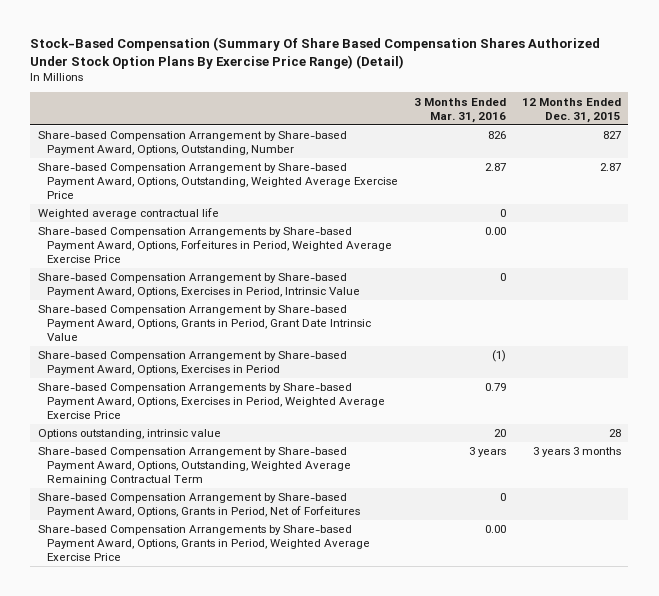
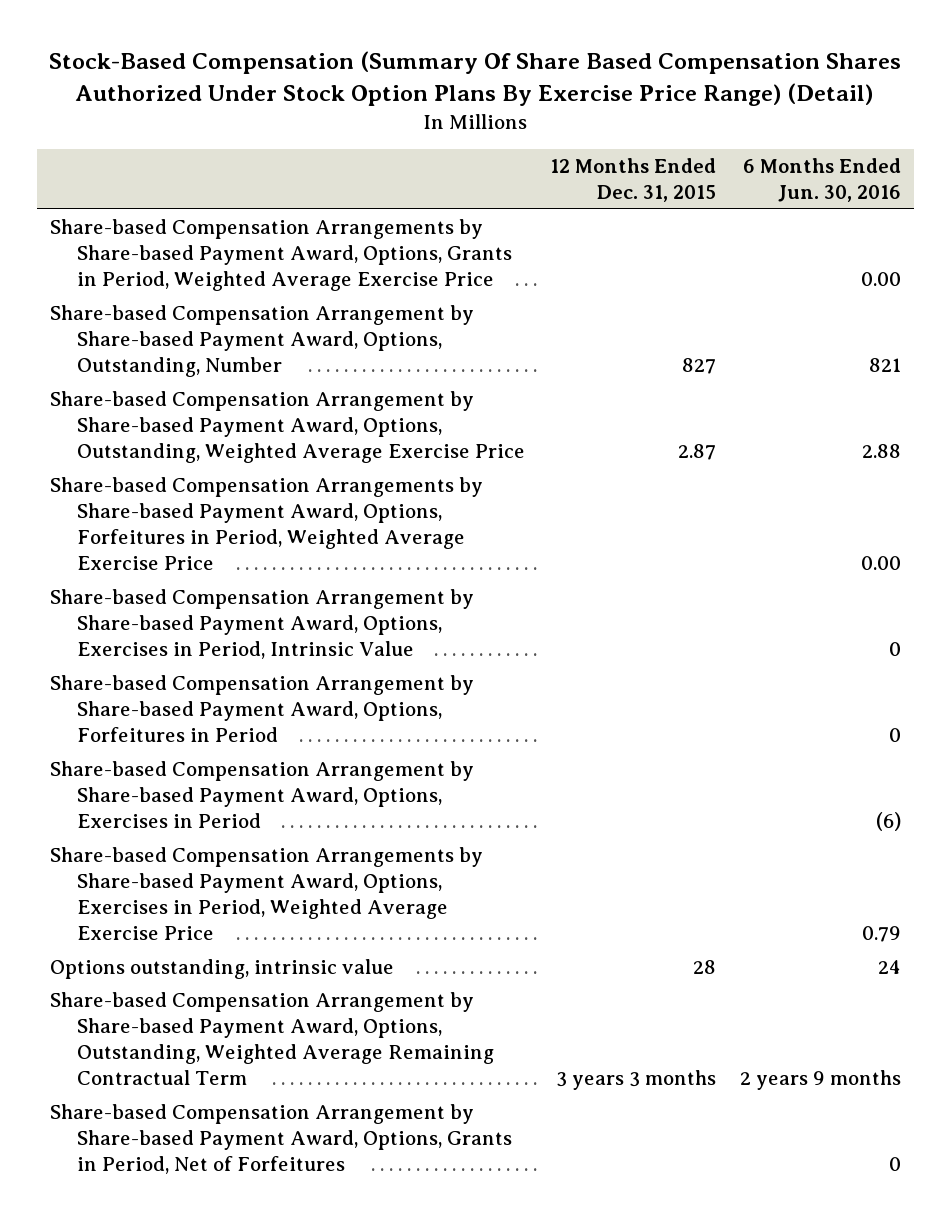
- | 3 Months Ended Mar. 31, 2016 | 12 Months Ended Dec. 31, 2015
+ | 12 Months Ended Dec. 31, 2015 | 6 Months Ended Jun. 30, 2016
moved up: Share-based Compensation Arrangements by Share-based Payment Award, Options, Grants in Period, Weighted Average Exercise Price | | 0.00
- Weighted average contractual life | 0 |
- Share-based Compensation Arrangement by Share-based Payment Award, Options, Grants in Period, Grant Date Intrinsic Value
+ Share-based Compensation Arrangement by Share-based Payment Award, Options, Forfeitures in Period | | 0

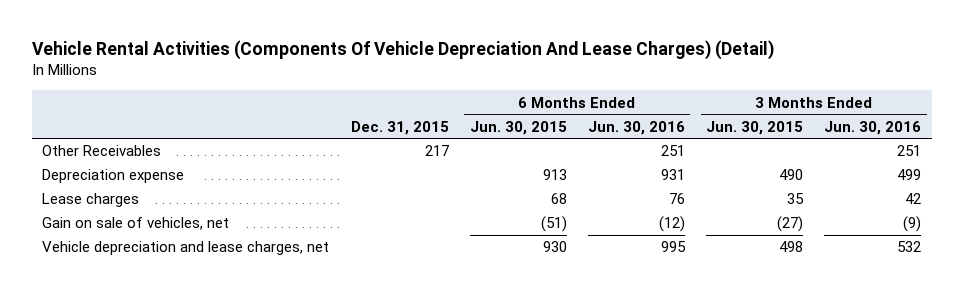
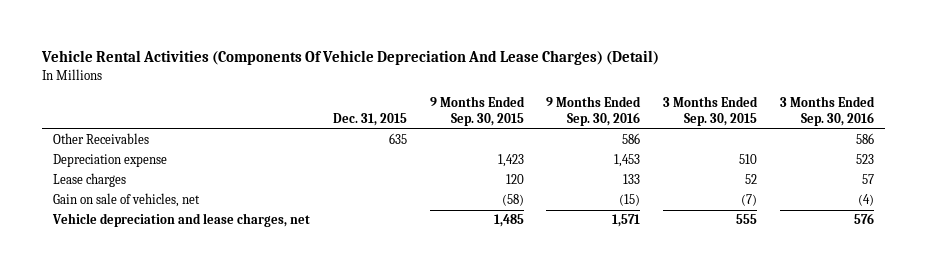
- | Dec. 31, 2015 | 6 Months Ended Jun. 30, 2015 | 6 Months Ended Jun. 30, 2016 | 3 Months Ended Jun. 30, 2015 | 3 Months Ended Jun. 30, 2016
+ | Dec. 31, 2015 | 9 Months Ended Sep. 30, 2015 | 9 Months Ended Sep. 30, 2016 | 3 Months Ended Sep. 30, 2015 | 3 Months Ended Sep. 30, 2016
- Other Receivables | 217 | | 251 | | 251
+ Other Receivables | 635 | | 586 | | 586

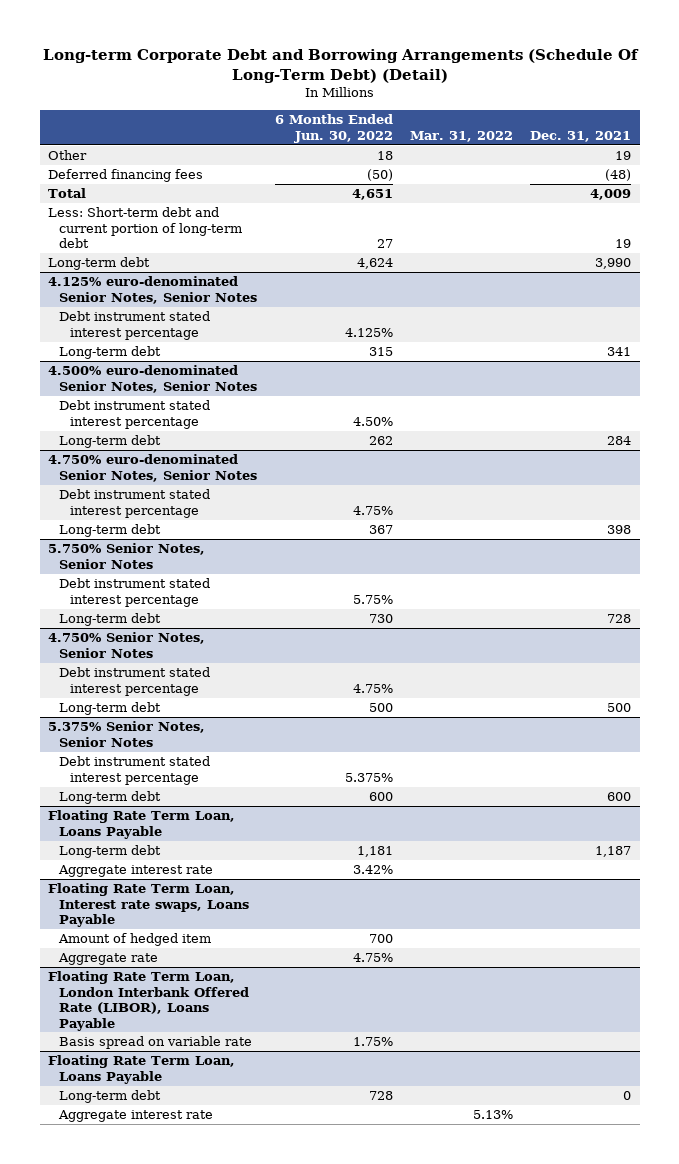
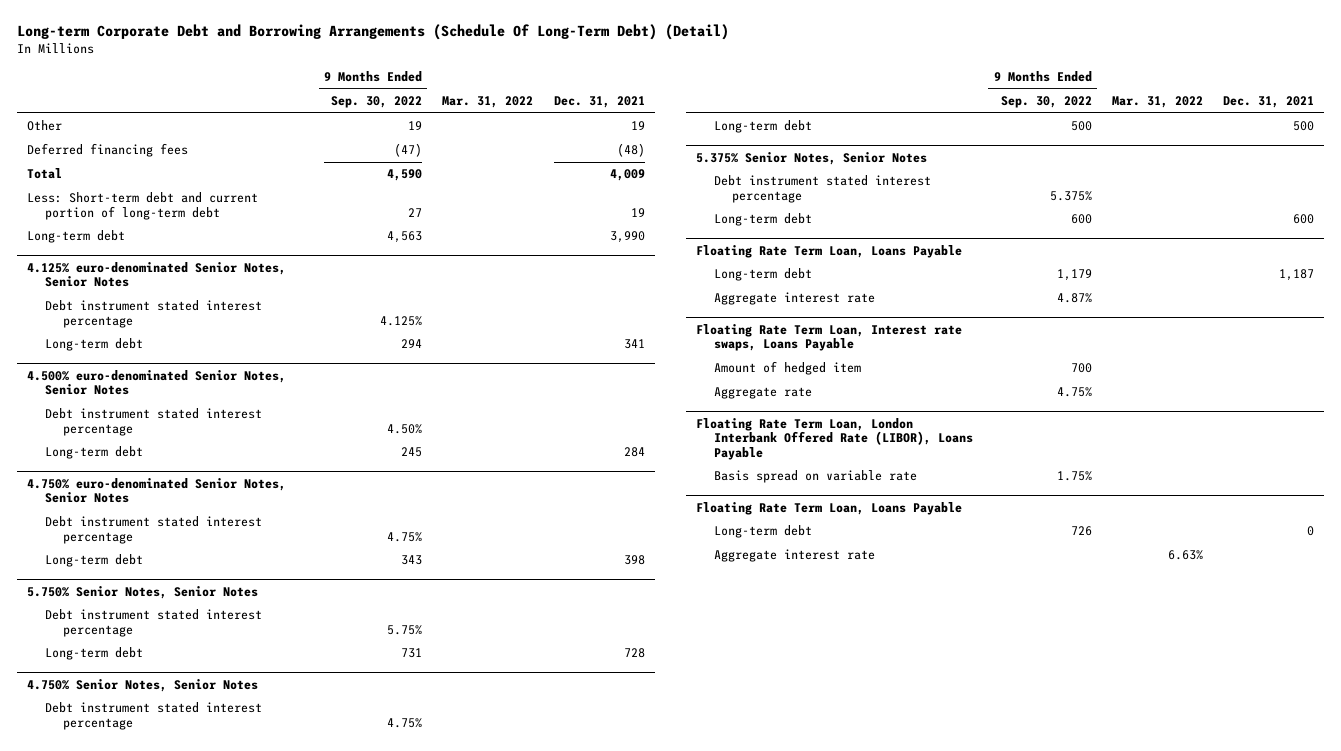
- | 6 Months Ended Jun. 30, 2022 | Mar. 31, 2022 | Dec. 31, 2021
+ | 9 Months Ended Sep. 30, 2022 | Mar. 31, 2022 | Dec. 31, 2021
@ Floating Rate Term Loan, Loans Payable
- Aggregate interest rate | | 5.13% |
+ Aggregate interest rate | | 6.63% |

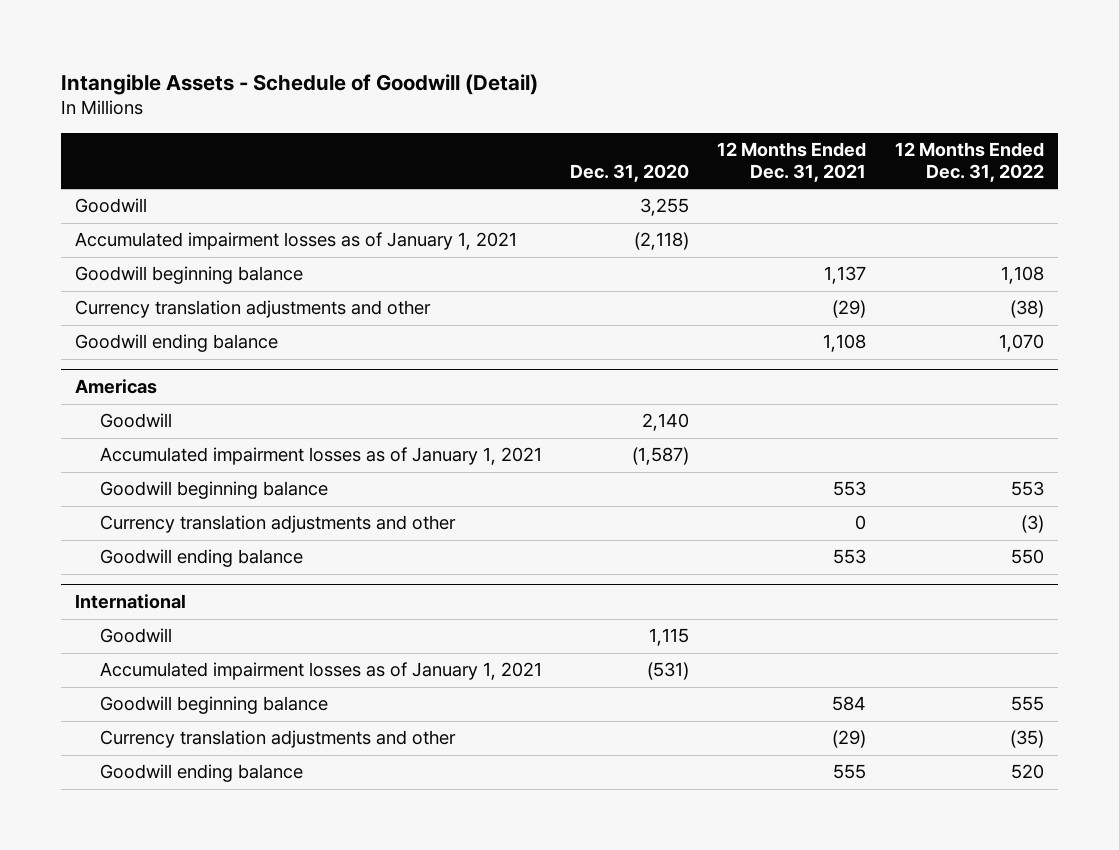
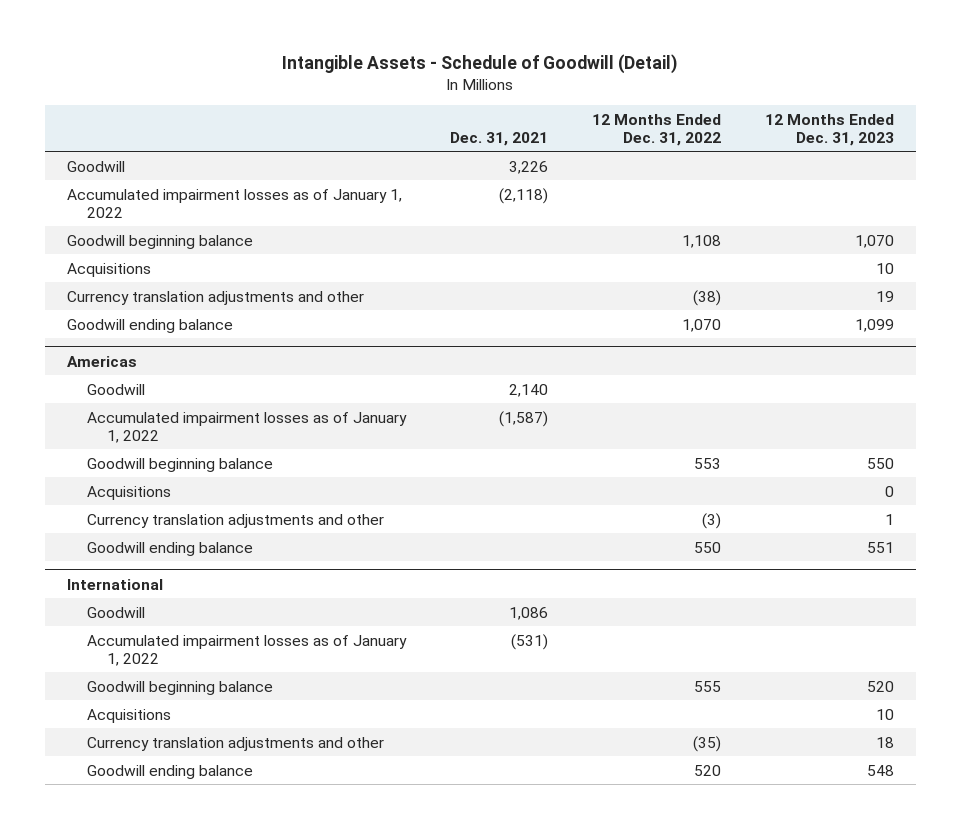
- | Dec. 31, 2020 | 12 Months Ended Dec. 31, 2021 | 12 Months Ended Dec. 31, 2022
+ | Dec. 31, 2021 | 12 Months Ended Dec. 31, 2022 | 12 Months Ended Dec. 31, 2023
- Accumulated impairment losses as of January 1, 2021 | (2,118) | |
+ Accumulated impairment losses as of January 1, 2022 | (2,118) | |
+ Acquisitions | | | 10
@ Americas
- Accumulated impairment losses as of January 1, 2021 | (1,587) | |
+ Accumulated impairment losses as of January 1, 2022 | (1,587) | |
+ Acquisitions | | | 0
@ International
- Accumulated impairment losses as of January 1, 2021 | (531) | |
+ Accumulated impairment losses as of January 1, 2022 | (531) | |
+ Acquisitions | | | 10

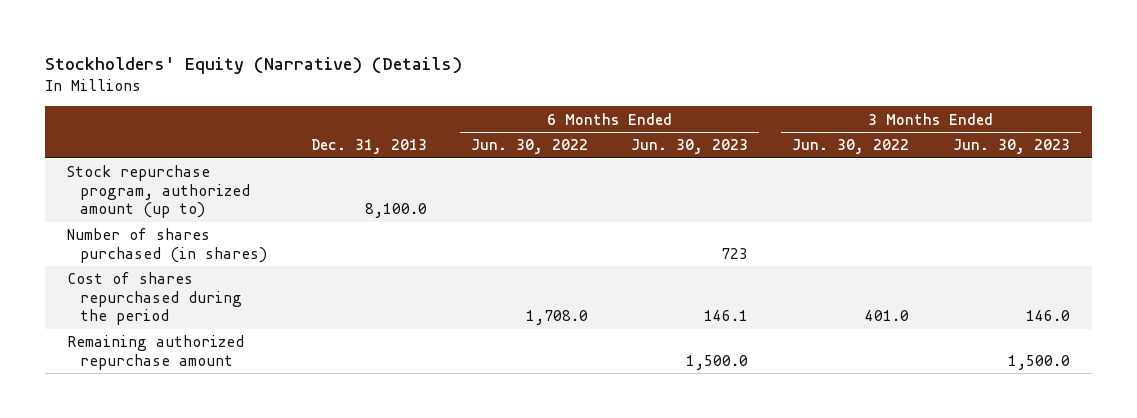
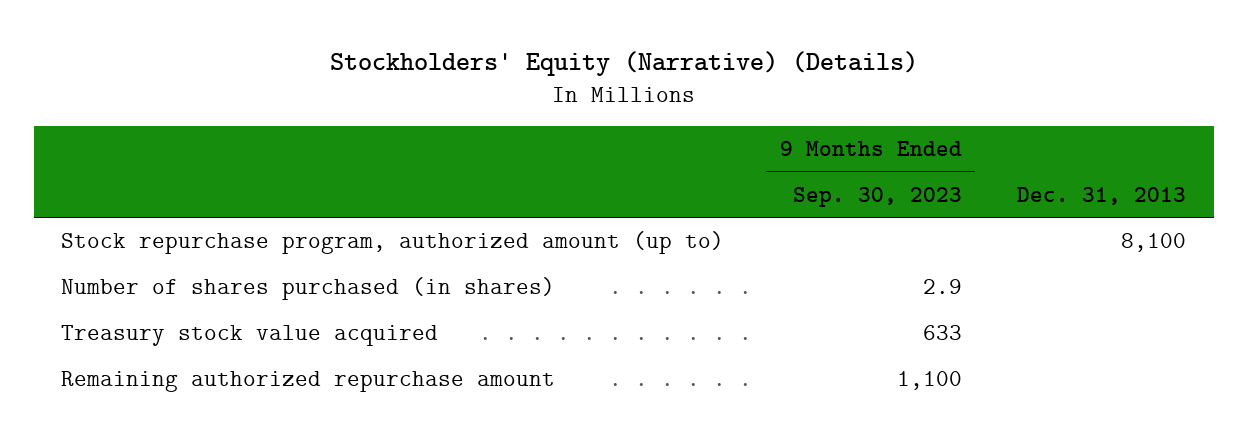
- | Dec. 31, 2013 | 6 Months Ended Jun. 30, 2022 | 6 Months Ended Jun. 30, 2023 | 3 Months Ended Jun. 30, 2022 | 3 Months Ended Jun. 30, 2023
+ | 9 Months Ended Sep. 30, 2023 | Dec. 31, 2013
- Stock repurchase program, authorized amount (up to) | 8,100.0 | | | |
+ Stock repurchase program, authorized amount (up to) | | 8,100
- Cost of shares repurchased during the period | | 1,708.0 | 146.1 | 401.0 | 146.0
+ Treasury stock value acquired | 633 |

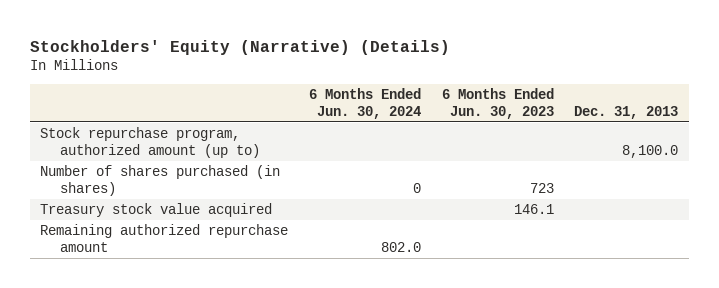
- | 9 Months Ended Sep. 30, 2023 | Dec. 31, 2013
+ | 6 Months Ended Jun. 30, 2024 | 6 Months Ended Jun. 30, 2023 | Dec. 31, 2013
- Stock repurchase program, authorized amount (up to) | | 8,100
+ Stock repurchase program, authorized amount (up to) | | | 8,100.0

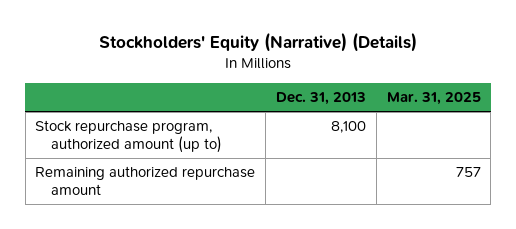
- | 6 Months Ended Jun. 30, 2024 | 6 Months Ended Jun. 30, 2023 | Dec. 31, 2013
+ | Dec. 31, 2013 | Mar. 31, 2025
- Stock repurchase program, authorized amount (up to) | | | 8,100.0
- Number of shares purchased (in shares) | 0 | 723 |
- Treasury stock value acquired | | 146.1 |
+ Stock repurchase program, authorized amount (up to) | 8,100 |

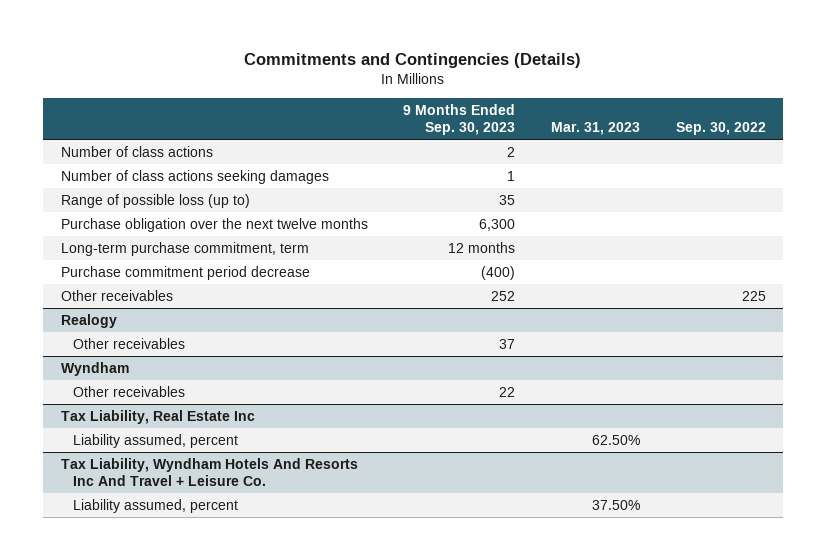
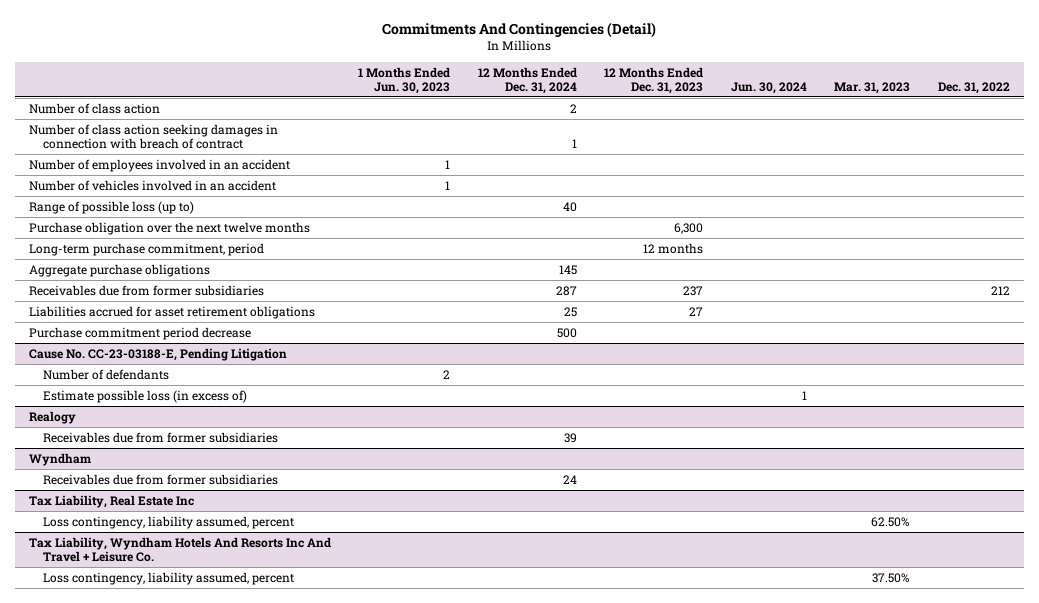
- Commitments and Contingencies (Details)
+ Commitments And Contingencies (Detail)
- | 9 Months Ended Sep. 30, 2023 | Mar. 31, 2023 | Sep. 30, 2022
+ | 1 Months Ended Jun. 30, 2023 | 12 Months Ended Dec. 31, 2024 | 12 Months Ended Dec. 31, 2023 | Jun. 30, 2024 | Mar. 31, 2023 | Dec. 31, 2022
- Number of class actions | 2 | |
- Number of class actions seeking damages | 1 | |
+ Number of class action | | 2 | | | |
+ Number of class action seeking damages in connection with breach of contract | | 1 | | | |
+ Number of employees involved in an accident | 1 | | | | |
+ Number of vehicles involved in an accident | 1 | | | | |
- Long-term purchase commitment, term | 12 months | |
+ Long-term purchase commitment, period | | | 12 months | | |
+ Aggregate purchase obligations | | 145 | | | |
+ Receivables due from former subsidiaries | | 287 | 237 | | | 212
+ Liabilities accrued for asset retirement obligations | | 25 | 27 | | |
- Other receivables | 252 | | 225
+ Cause No. CC-23-03188-E, Pending Litigation
+ Number of defendants | 2 | | | | |
+ Estimate possible loss (in excess of) | | | | 1 | |
@ Realogy
- Other receivables | 37 | |
+ Receivables due from former subsidiaries | | 39 | | | |
@ Wyndham
- Other receivables | 22 | |
+ Receivables due from former subsidiaries | | 24 | | | |
@ Tax Liability, Real Estate Inc
- Liability assumed, percent | | 62.50% |
+ Loss contingency, liability assumed, percent | | | | | 62.50% |
@ Tax Liability, Wyndham Hotels And Resorts Inc And Travel + Leisure Co.
- Liability assumed, percent | | 37.50% |
+ Loss contingency, liability assumed, percent | | | | | 37.50% |

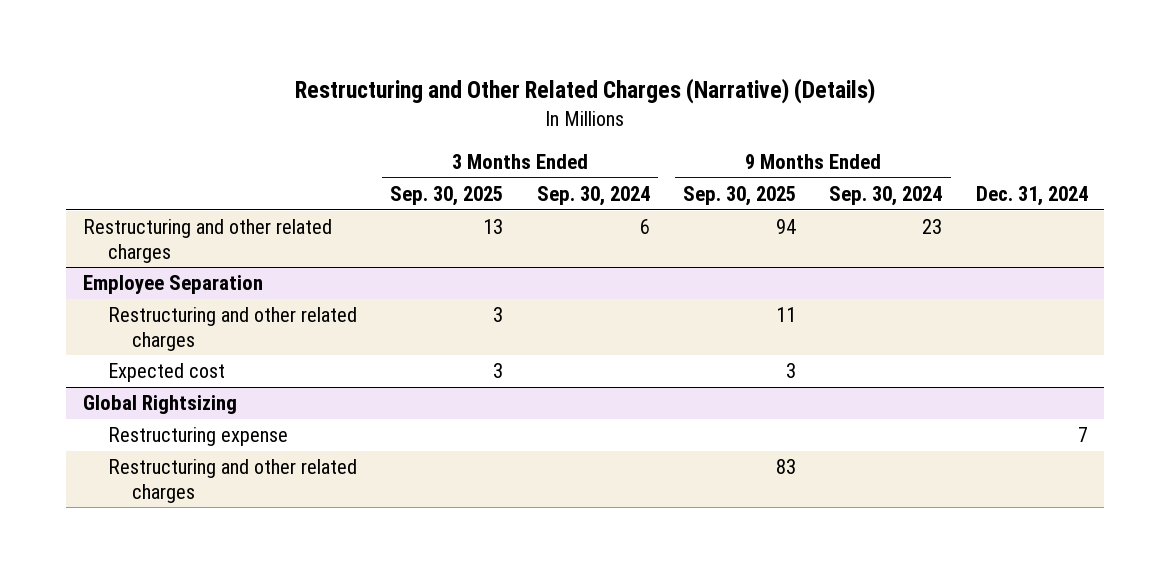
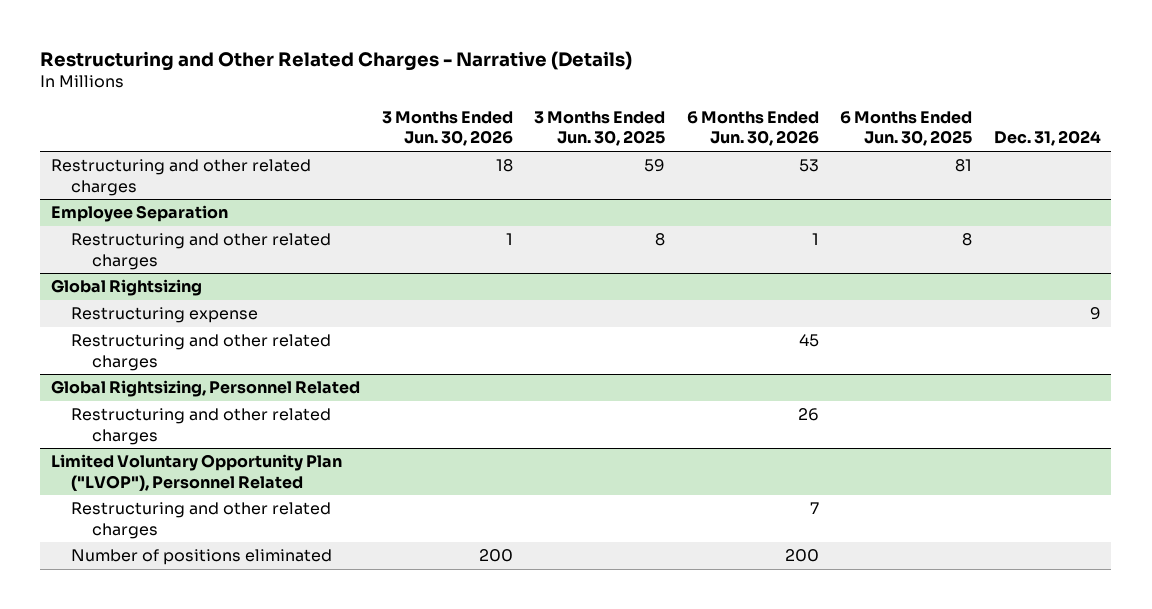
- Restructuring and Other Related Charges (Narrative) (Details)
+ Restructuring and Other Related Charges - Narrative (Details)
- | 3 Months Ended Sep. 30, 2025 | 3 Months Ended Sep. 30, 2024 | 9 Months Ended Sep. 30, 2025 | 9 Months Ended Sep. 30, 2024 | Dec. 31, 2024
+ | 3 Months Ended Jun. 30, 2026 | 3 Months Ended Jun. 30, 2025 | 6 Months Ended Jun. 30, 2026 | 6 Months Ended Jun. 30, 2025 | Dec. 31, 2024
@ Employee Separation
- Expected cost | 3 | | 3 | |
@ Global Rightsizing
- Restructuring expense | | | | | 7
+ Restructuring expense | | | | | 9
+ Global Rightsizing, Personnel Related
+ Restructuring and other related charges | | | 26 | |
+ Limited Voluntary Opportunity Plan ("LVOP"), Personnel Related
+ Restructuring and other related charges | | | 7 | |
+ Number of positions eliminated | 200 | | 200 | |

